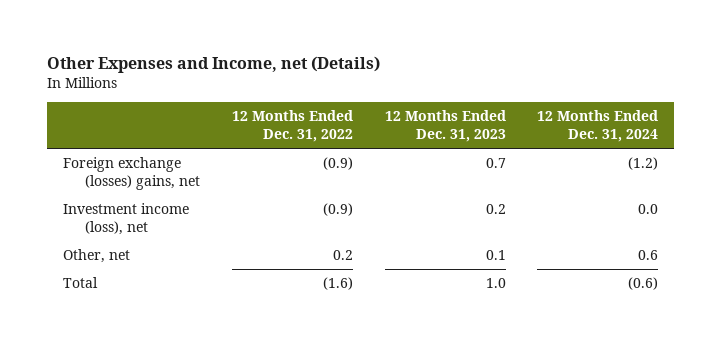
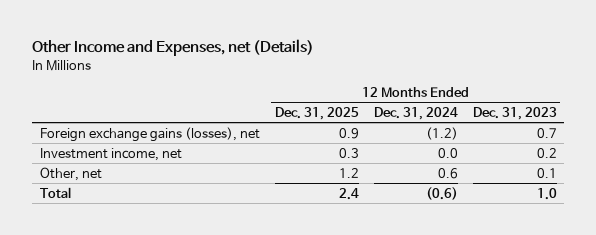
- Other Expenses and Income, net (Details)
+ Other Income and Expenses, net (Details)
- | 12 Months Ended Dec. 31, 2022 | 12 Months Ended Dec. 31, 2023 | 12 Months Ended Dec. 31, 2024
+ | 12 Months Ended Dec. 31, 2025 | 12 Months Ended Dec. 31, 2024 | 12 Months Ended Dec. 31, 2023
- Foreign exchange (losses) gains, net | (0.9) | 0.7 | (1.2)
- Investment income (loss), net | (0.9) | 0.2 | 0.0
+ Foreign exchange gains (losses), net | 0.9 | (1.2) | 0.7
+ Investment income, net | 0.3 | 0.0 | 0.2

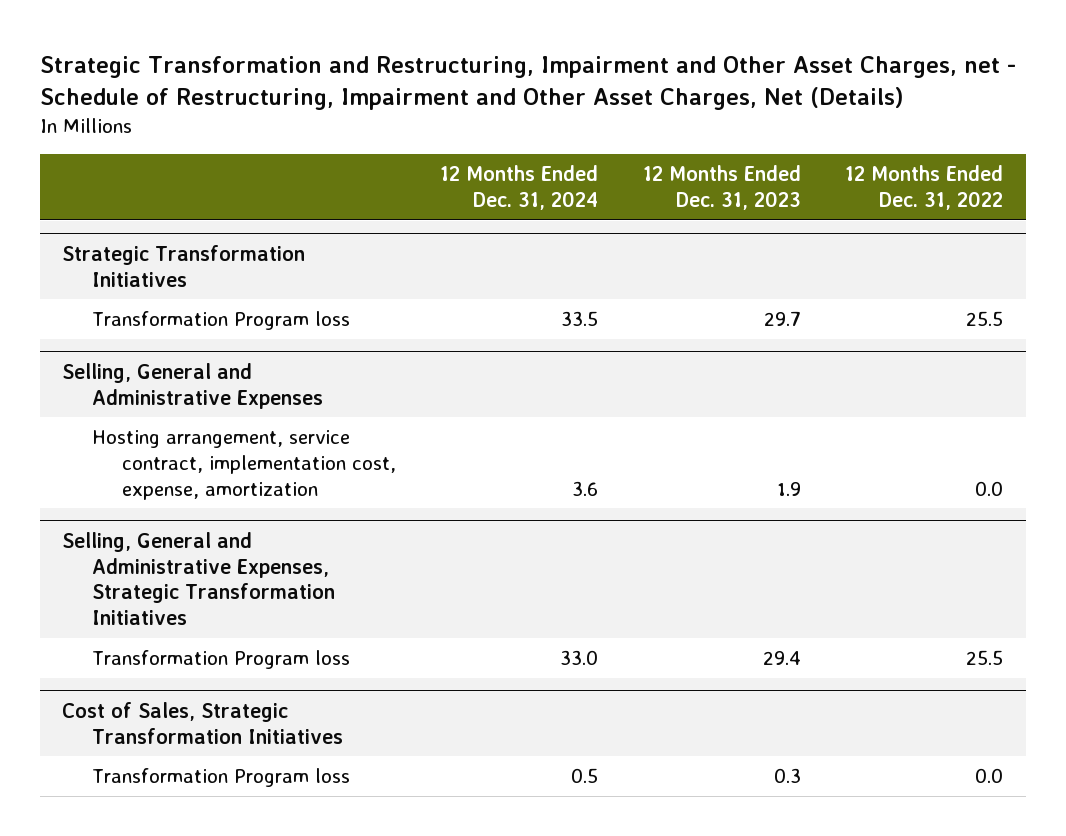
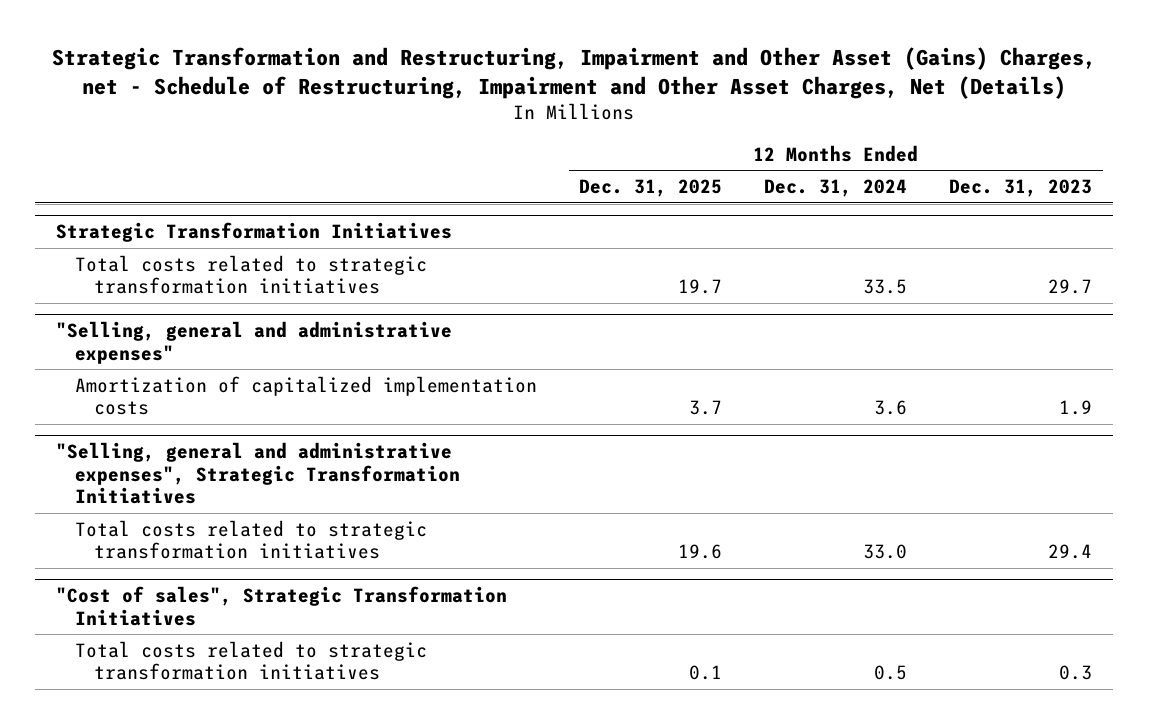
- Strategic Transformation and Restructuring, Impairment and Other Asset Charges, net - Schedule of Restructuring, Impairment and Other Asset Charges, Net (Details)
+ Strategic Transformation and Restructuring, Impairment and Other Asset (Gains) Charges, net - Schedule of Restructuring, Impairment and Other Asset Charges, Net (Details)
- | 12 Months Ended Dec. 31, 2024 | 12 Months Ended Dec. 31, 2023 | 12 Months Ended Dec. 31, 2022
+ | 12 Months Ended Dec. 31, 2025 | 12 Months Ended Dec. 31, 2024 | 12 Months Ended Dec. 31, 2023
@ Strategic Transformation Initiatives
- Transformation Program loss | 33.5 | 29.7 | 25.5
- Selling, General and Administrative Expenses
- Hosting arrangement, service contract, implementation cost, expense, amortization | 3.6 | 1.9 | 0.0
- Selling, General and Administrative Expenses, Strategic Transformation Initiatives
- Transformation Program loss | 33.0 | 29.4 | 25.5
- Cost of Sales, Strategic Transformation Initiatives
- Transformation Program loss | 0.5 | 0.3 | 0.0
@ Strategic Transformation Initiatives
+ Total costs related to strategic transformation initiatives | 19.7 | 33.5 | 29.7
+ "Selling, general and administrative expenses"
+ Amortization of capitalized implementation costs | 3.7 | 3.6 | 1.9
+ "Selling, general and administrative expenses", Strategic Transformation Initiatives
+ Total costs related to strategic transformation initiatives | 19.6 | 33.0 | 29.4
+ "Cost of sales", Strategic Transformation Initiatives
+ Total costs related to strategic transformation initiatives | 0.1 | 0.5 | 0.3

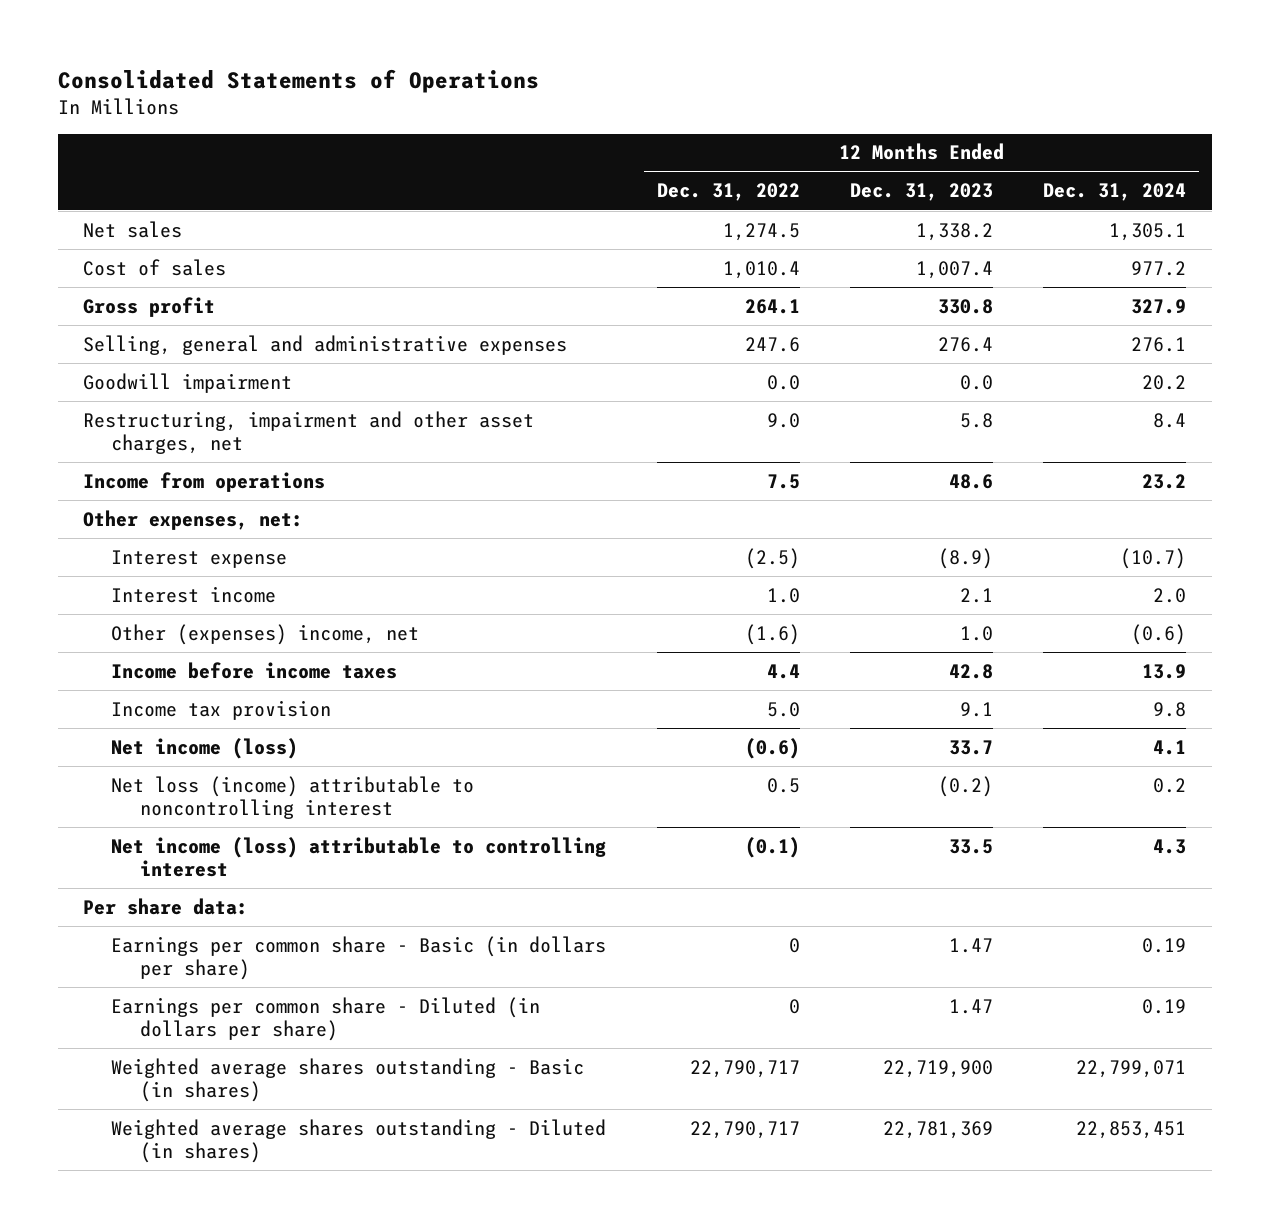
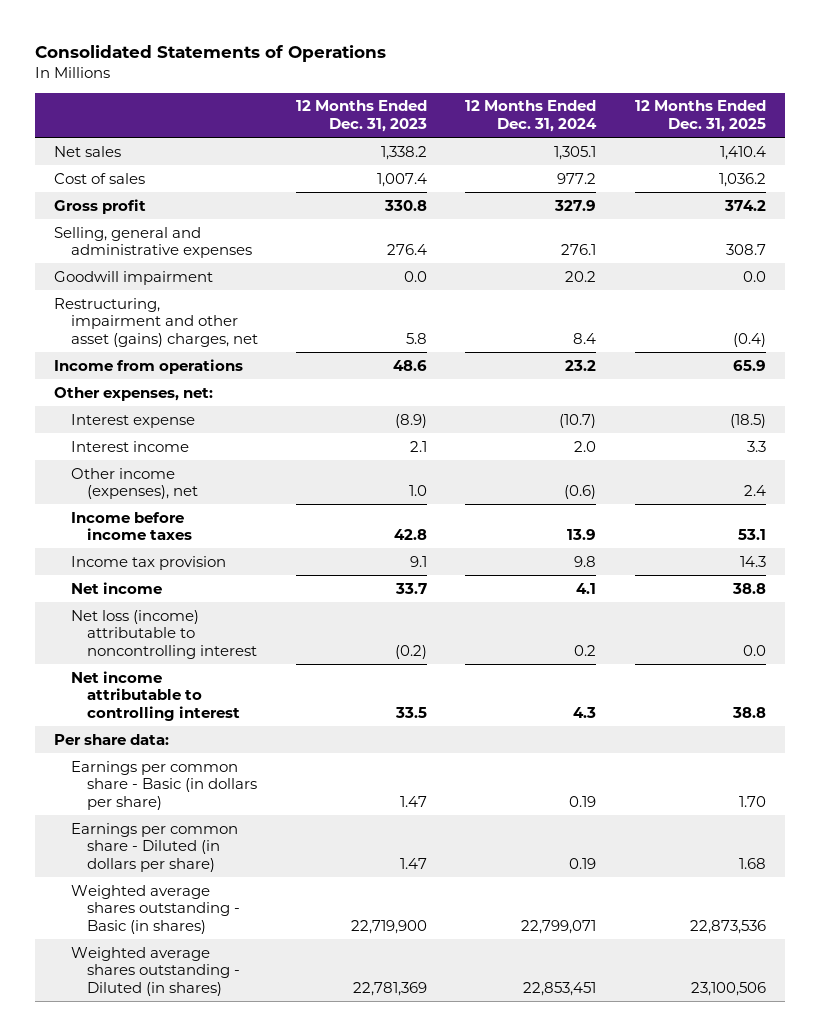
- | 12 Months Ended Dec. 31, 2022 | 12 Months Ended Dec. 31, 2023 | 12 Months Ended Dec. 31, 2024
+ | 12 Months Ended Dec. 31, 2023 | 12 Months Ended Dec. 31, 2024 | 12 Months Ended Dec. 31, 2025
- Restructuring, impairment and other asset charges, net | 9.0 | 5.8 | 8.4
+ Restructuring, impairment and other asset (gains) charges, net | 5.8 | 8.4 | (0.4)
- Other (expenses) income, net | (1.6) | 1.0 | (0.6)
+ Other income (expenses), net | 1.0 | (0.6) | 2.4
- Net income (loss) | (0.6) | 33.7 | 4.1
+ Net income | 33.7 | 4.1 | 38.8
- Net income (loss) attributable to controlling interest | (0.1) | 33.5 | 4.3
+ Net income attributable to controlling interest | 33.5 | 4.3 | 38.8

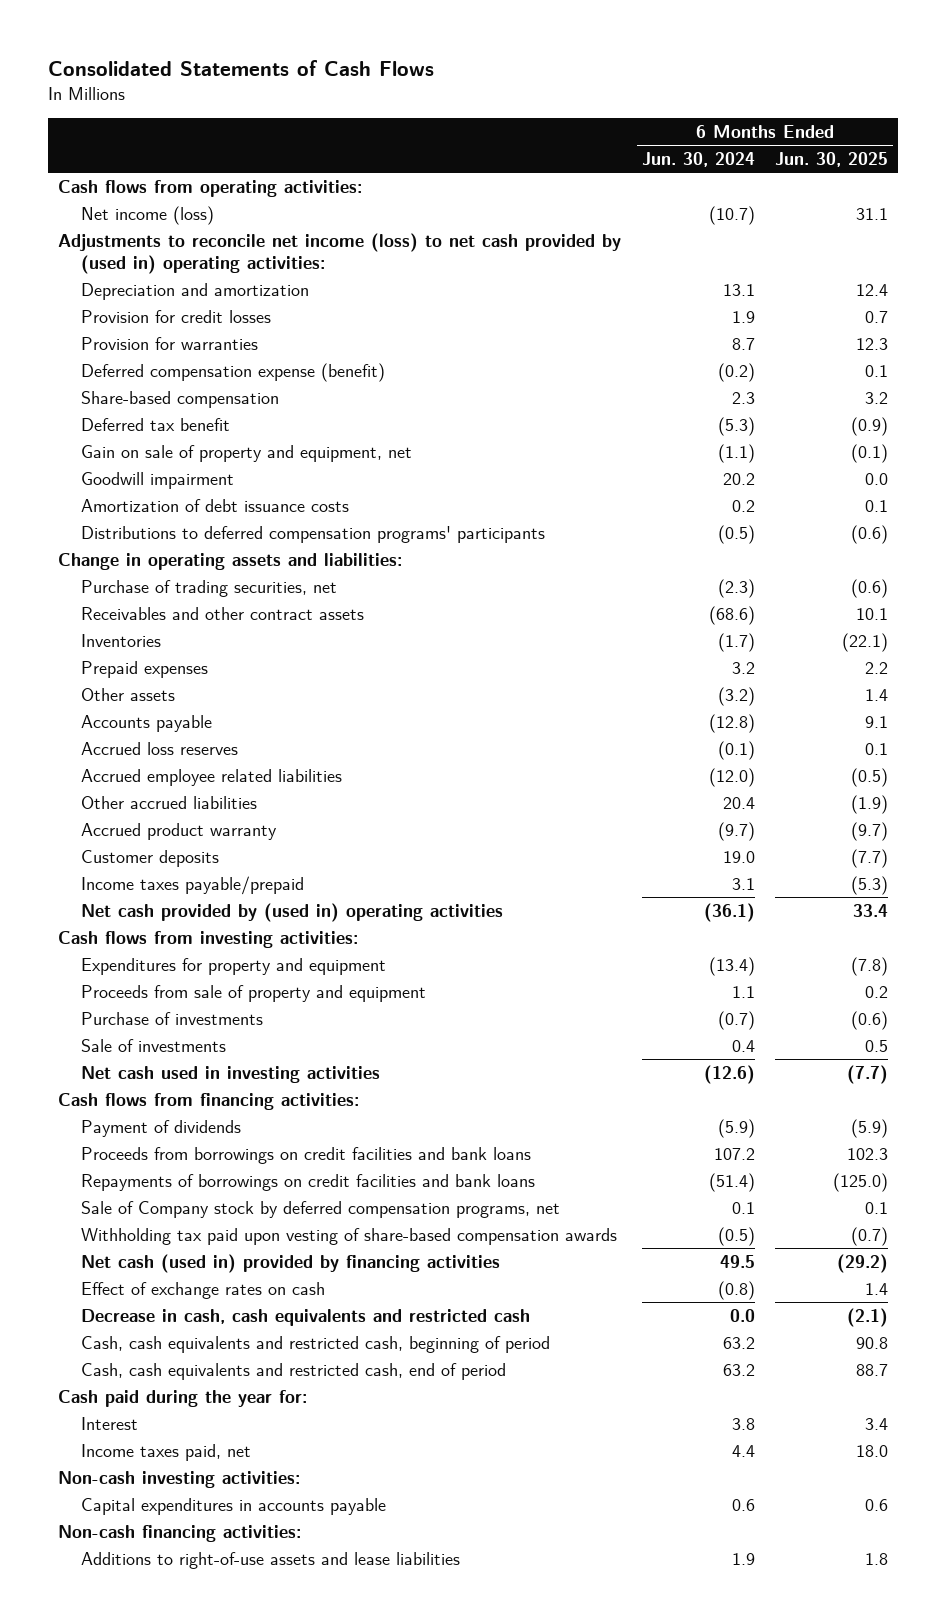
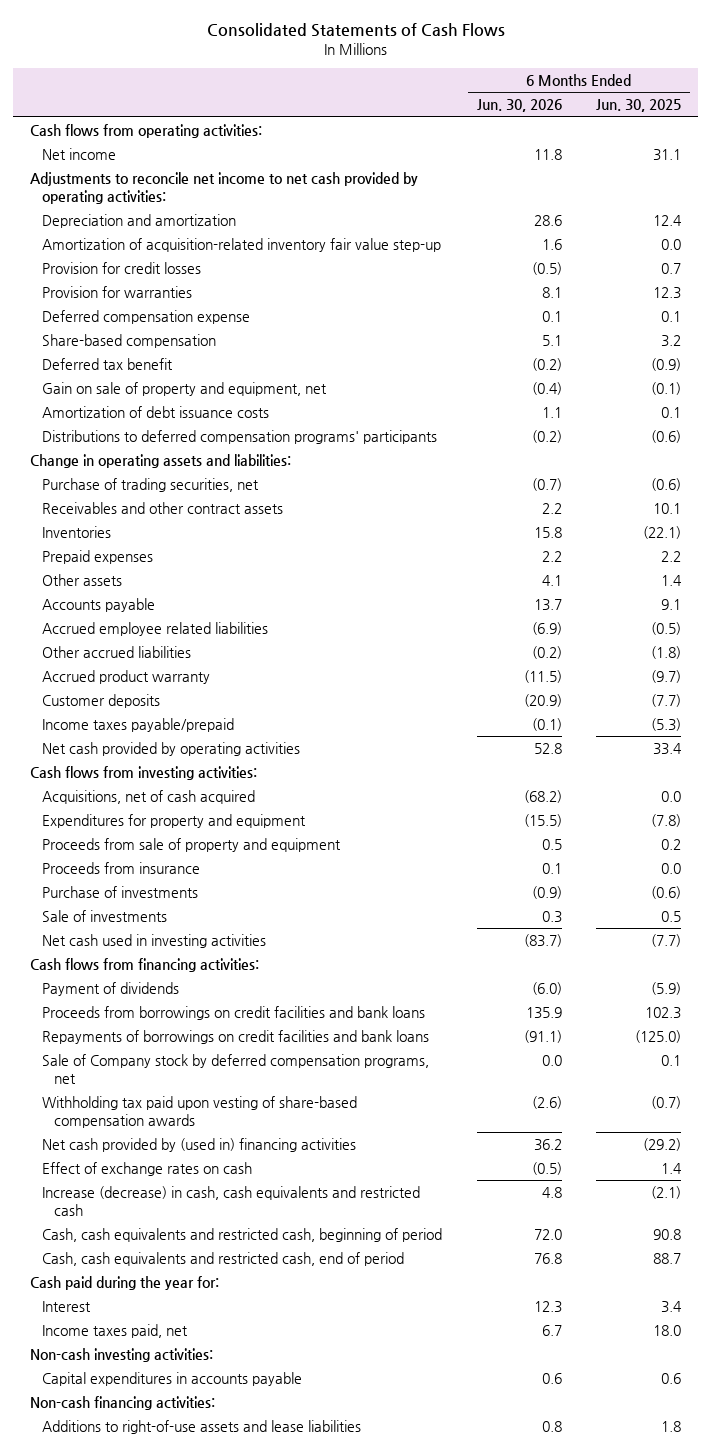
- | 6 Months Ended Jun. 30, 2024 | 6 Months Ended Jun. 30, 2025
+ | 6 Months Ended Jun. 30, 2026 | 6 Months Ended Jun. 30, 2025
- Net income (loss) | (10.7) | 31.1
- Adjustments to reconcile net income (loss) to net cash provided by (used in) operating activities:
+ Net income | 11.8 | 31.1
+ Adjustments to reconcile net income to net cash provided by operating activities:
+ Amortization of acquisition-related inventory fair value step-up | 1.6 | 0.0
- Deferred compensation expense (benefit) | (0.2) | 0.1
+ Deferred compensation expense | 0.1 | 0.1
- Goodwill impairment | 20.2 | 0.0
- Accrued loss reserves | (0.1) | 0.1
- Other accrued liabilities | 20.4 | (1.9)
+ Other accrued liabilities | (0.2) | (1.8)
- Net cash provided by (used in) operating activities | (36.1) | 33.4
+ Net cash provided by operating activities | 52.8 | 33.4
+ Acquisitions, net of cash acquired | (68.2) | 0.0
+ Proceeds from insurance | 0.1 | 0.0
- Net cash (used in) provided by financing activities | 49.5 | (29.2)
+ Net cash provided by (used in) financing activities | 36.2 | (29.2)
- Decrease in cash, cash equivalents and restricted cash | 0.0 | (2.1)
+ Increase (decrease) in cash, cash equivalents and restricted cash | 4.8 | (2.1)

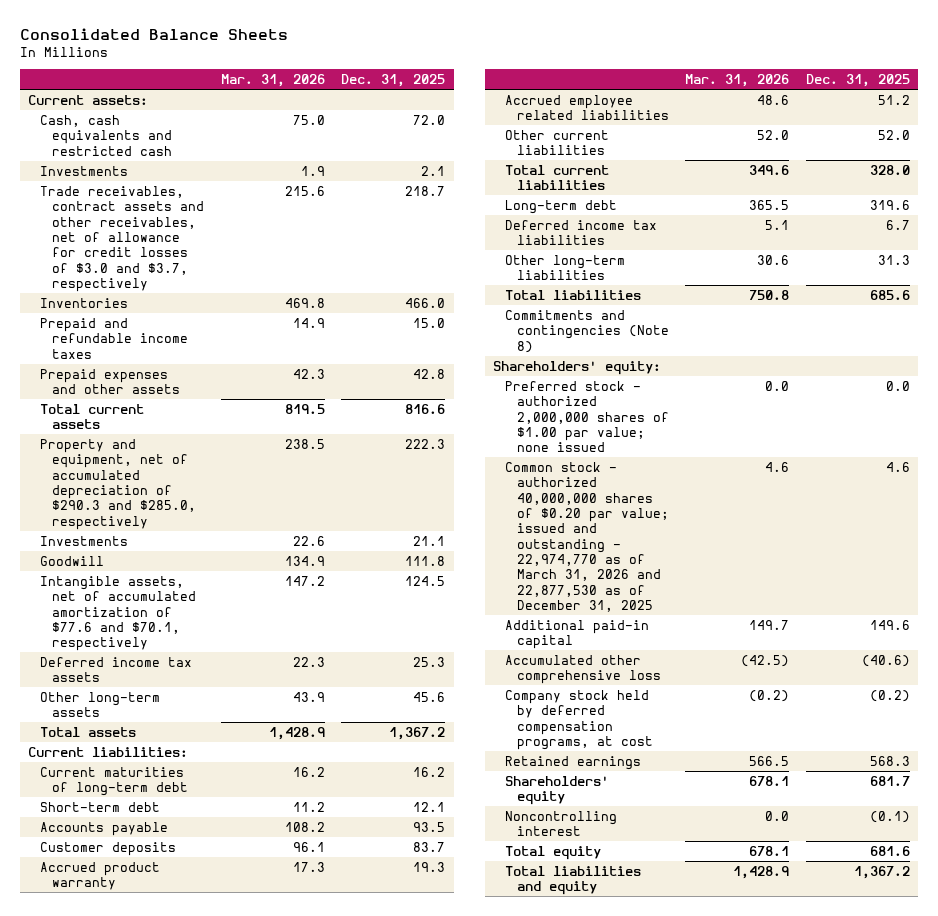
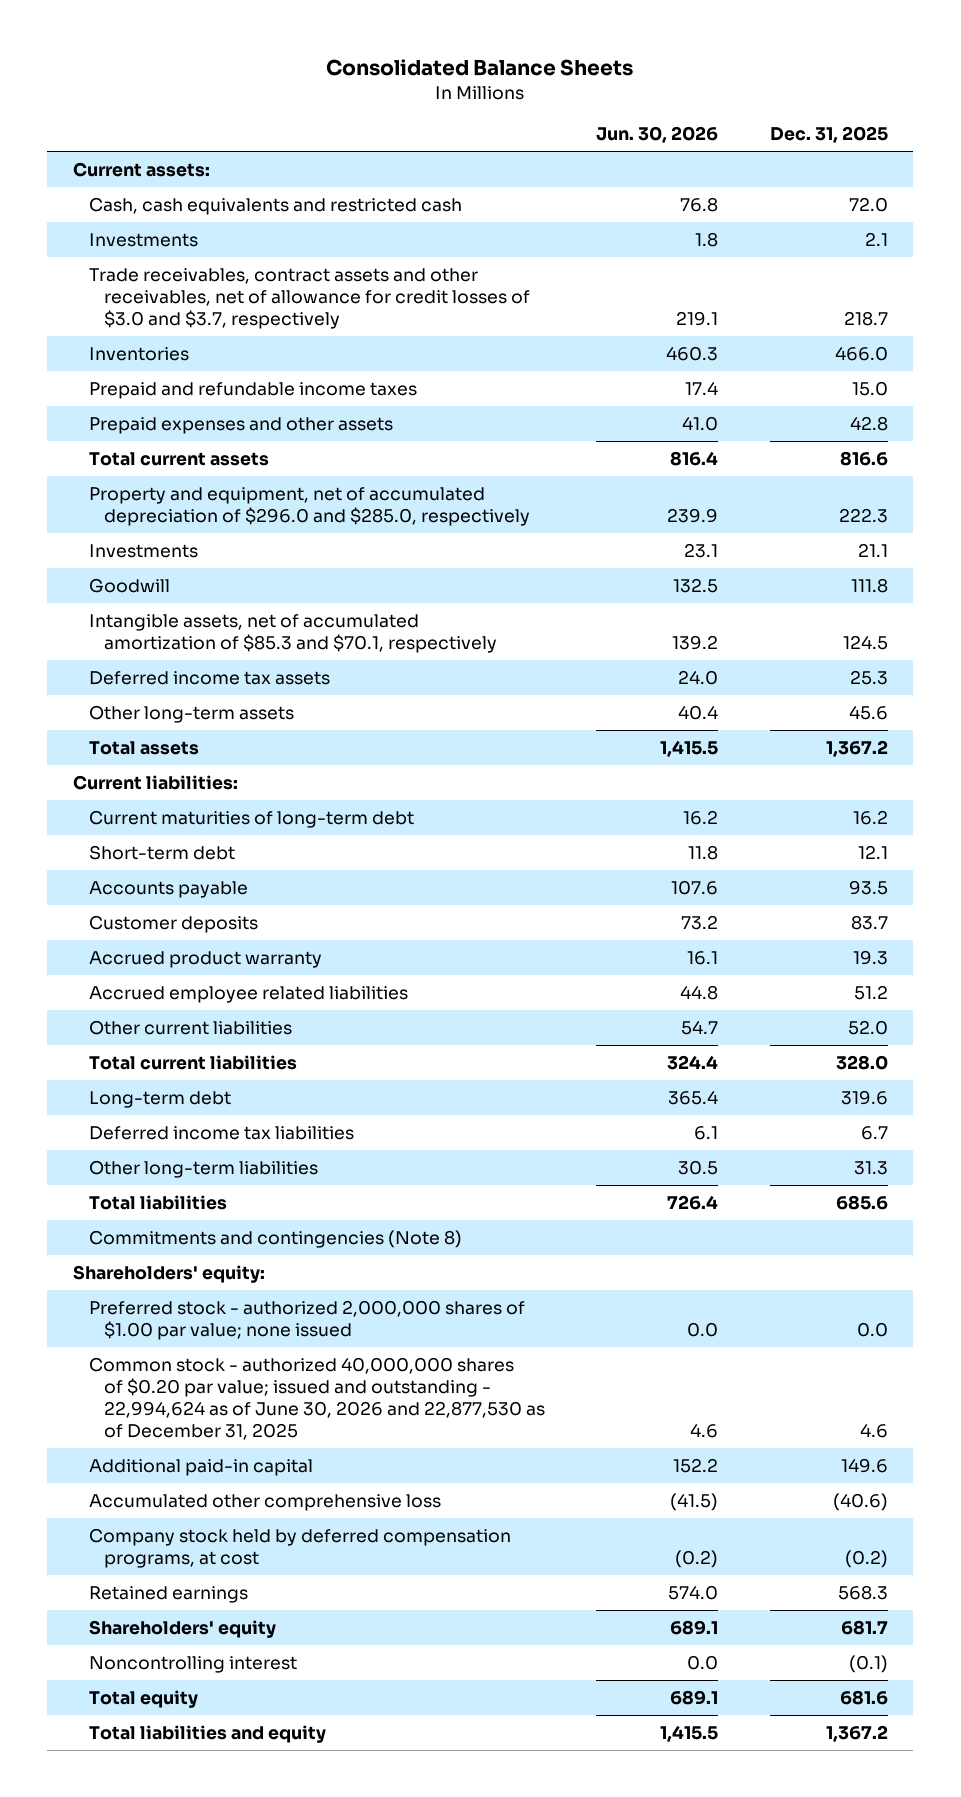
- | Mar. 31, 2026 | Dec. 31, 2025
+ | Jun. 30, 2026 | Dec. 31, 2025
- Property and equipment, net of accumulated depreciation of $290.3 and $285.0, respectively | 238.5 | 222.3
+ Property and equipment, net of accumulated depreciation of $296.0 and $285.0, respectively | 239.9 | 222.3
- Intangible assets, net of accumulated amortization of $77.6 and $70.1, respectively | 147.2 | 124.5
+ Intangible assets, net of accumulated amortization of $85.3 and $70.1, respectively | 139.2 | 124.5
- Common stock - authorized 40,000,000 shares of $0.20 par value; issued and outstanding - 22,974,770 as of March 31, 2026 and 22,877,530 as of December 31, 2025 | 4.6 | 4.6
+ Common stock - authorized 40,000,000 shares of $0.20 par value; issued and outstanding - 22,994,624 as of June 30, 2026 and 22,877,530 as of December 31, 2025 | 4.6 | 4.6

